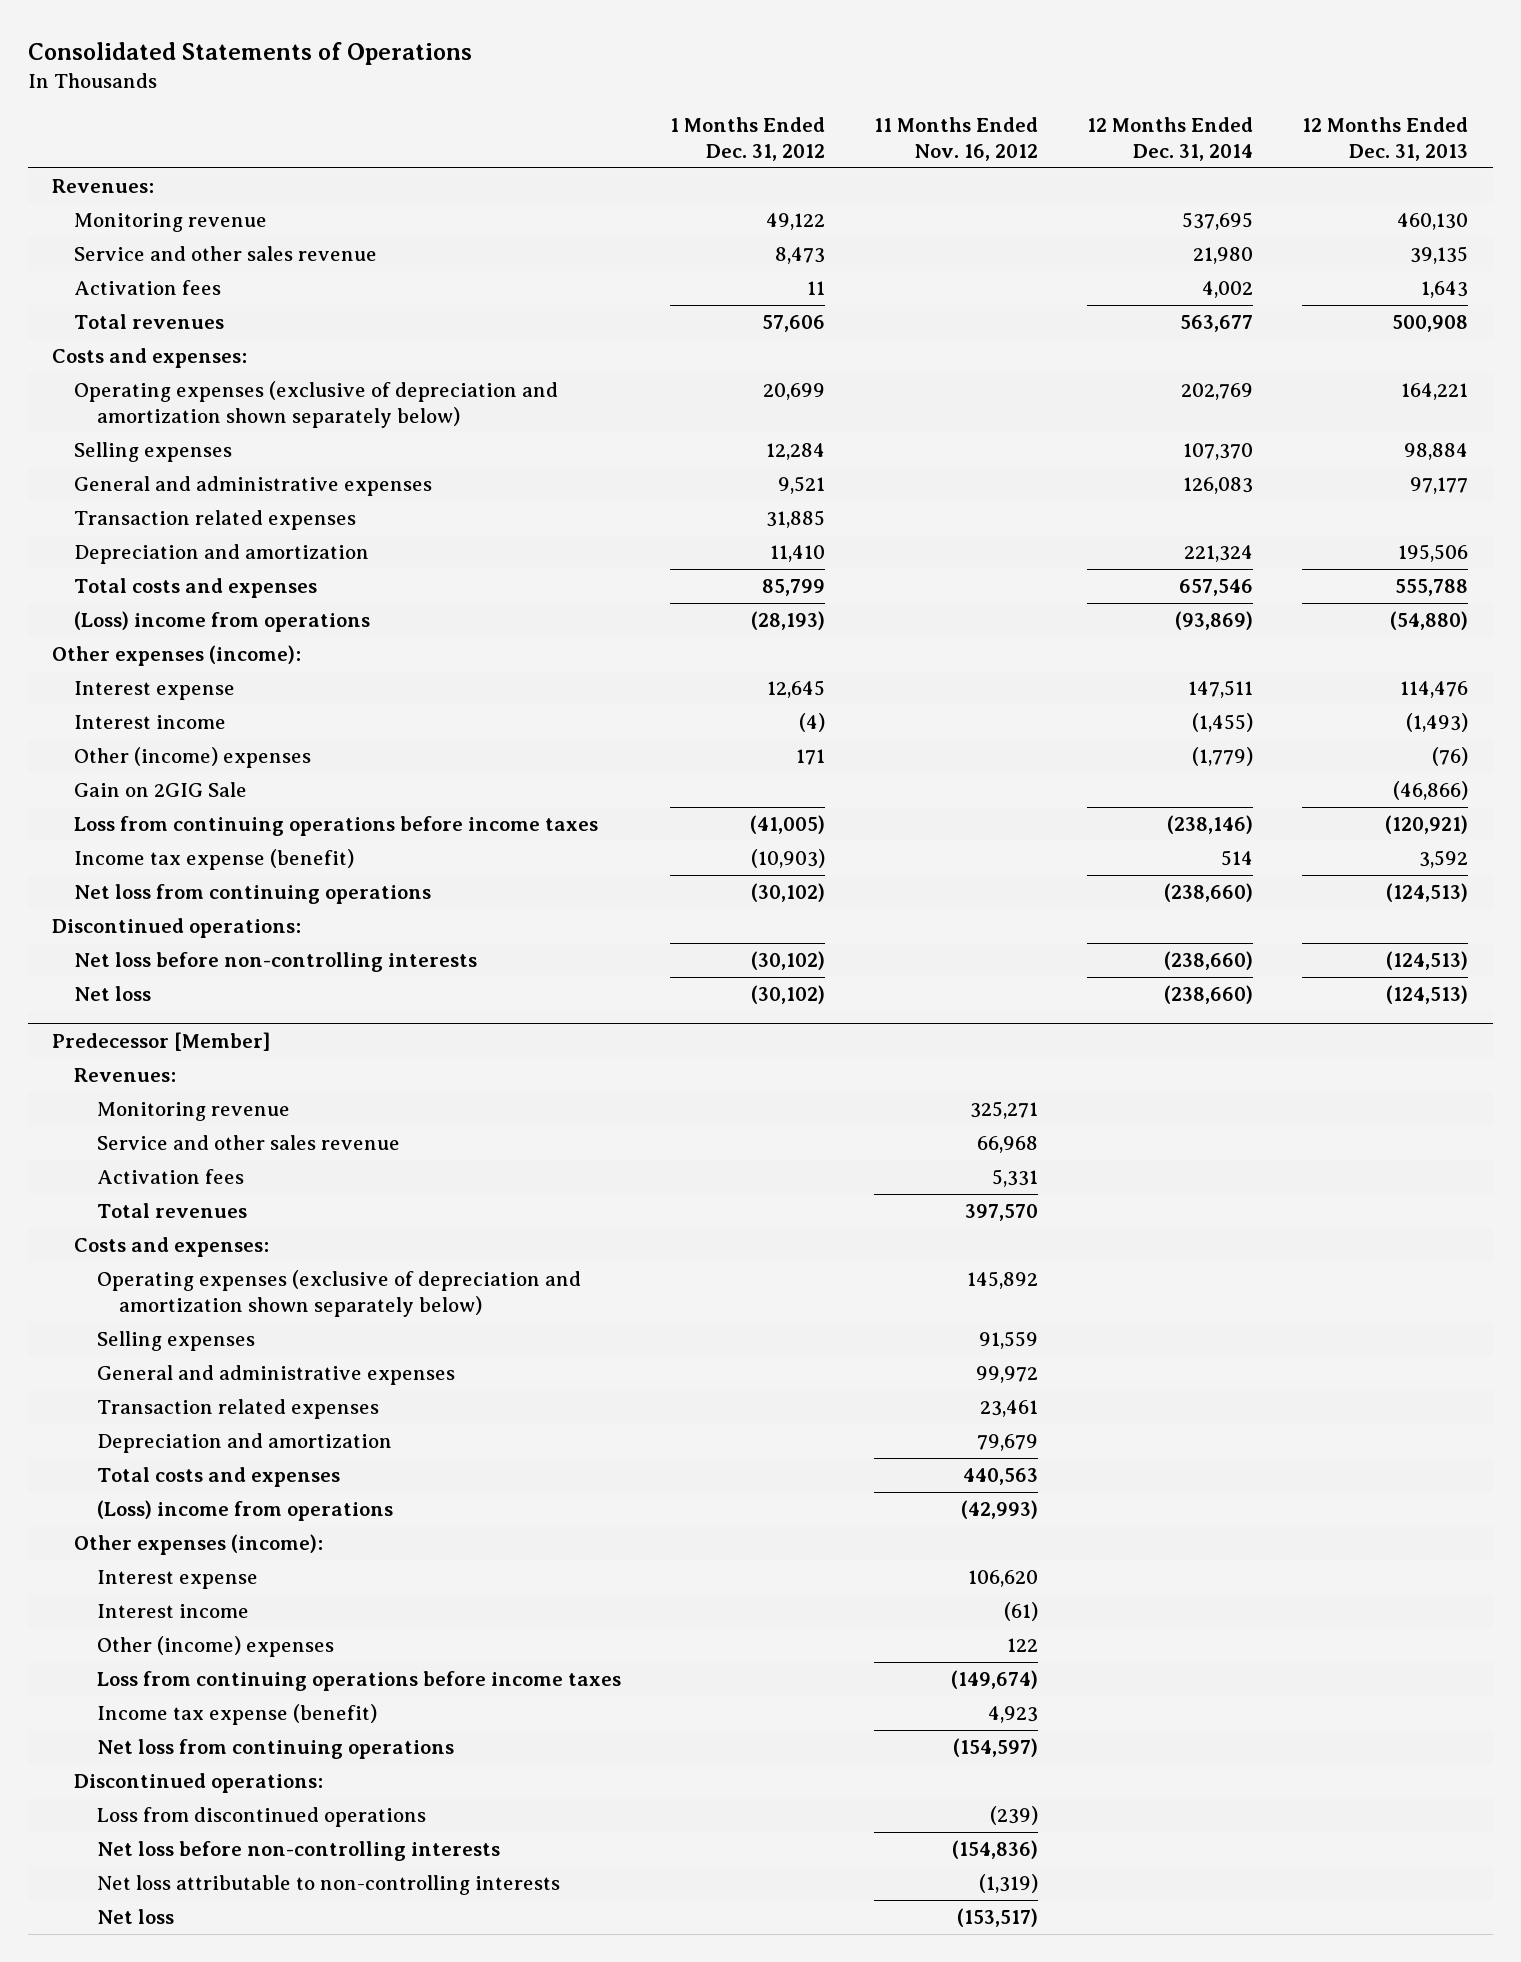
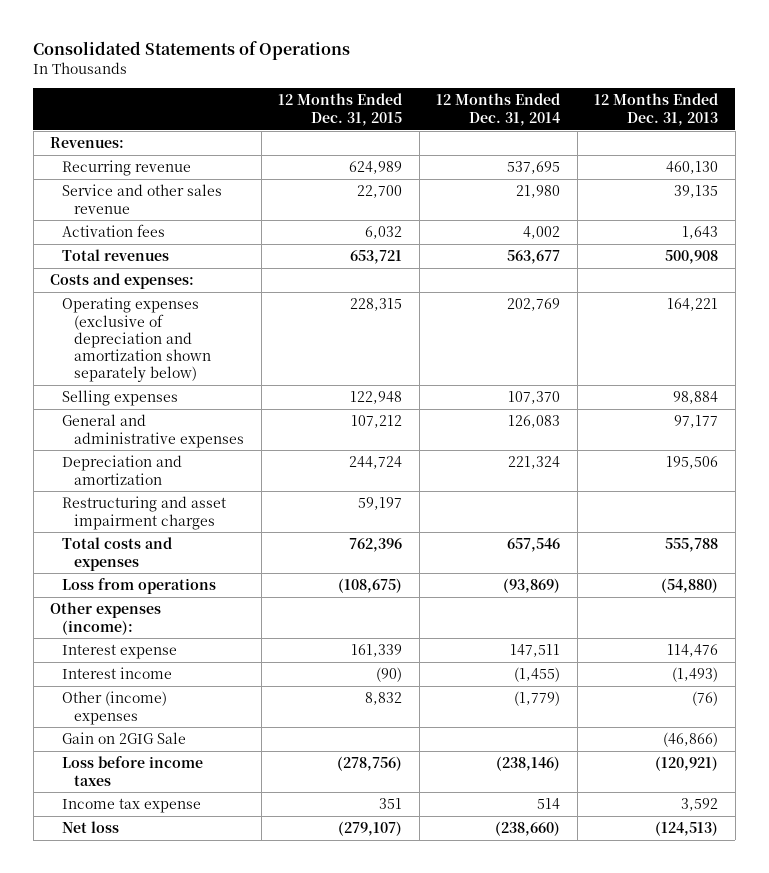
- | 1 Months Ended Dec. 31, 2012 | 11 Months Ended Nov. 16, 2012 | 12 Months Ended Dec. 31, 2014 | 12 Months Ended Dec. 31, 2013
+ | 12 Months Ended Dec. 31, 2015 | 12 Months Ended Dec. 31, 2014 | 12 Months Ended Dec. 31, 2013
- Monitoring revenue | 49,122 | | 537,695 | 460,130
+ Recurring revenue | 624,989 | 537,695 | 460,130
- Transaction related expenses | 31,885 | | |
+ Restructuring and asset impairment charges | 59,197 | |
- (Loss) income from operations | (28,193) | | (93,869) | (54,880)
+ Loss from operations | (108,675) | (93,869) | (54,880)
- Loss from continuing operations before income taxes | (41,005) | | (238,146) | (120,921)
- Income tax expense (benefit) | (10,903) | | 514 | 3,592
- Net loss from continuing operations | (30,102) | | (238,660) | (124,513)
- Discontinued operations:
- Net loss before non-controlling interests | (30,102) | | (238,660) | (124,513)
+ Loss before income taxes | (278,756) | (238,146) | (120,921)
+ Income tax expense | 351 | 514 | 3,592
- Predecessor [Member]
- Revenues:
- Monitoring revenue | | 325,271 | |
- Service and other sales revenue | | 66,968 | |
- Activation fees | | 5,331 | |
- Total revenues | | 397,570 | |
- Costs and expenses:
- Operating expenses (exclusive of depreciation and amortization shown separately below) | | 145,892 | |
- Selling expenses | | 91,559 | |
- General and administrative expenses | | 99,972 | |
- Transaction related expenses | | 23,461 | |
- Depreciation and amortization | | 79,679 | |
- Total costs and expenses | | 440,563 | |
- (Loss) income from operations | | (42,993) | |
- Other expenses (income):
- Interest expense | | 106,620 | |
- Interest income | | (61) | |
- Other (income) expenses | | 122 | |
- Loss from continuing operations before income taxes | | (149,674) | |
- Income tax expense (benefit) | | 4,923 | |
- Net loss from continuing operations | | (154,597) | |
- Discontinued operations:
- Loss from discontinued operations | | (239) | |
- Net loss before non-controlling interests | | (154,836) | |
- Net loss attributable to non-controlling interests | | (1,319) | |
- Net loss | | (153,517) | |

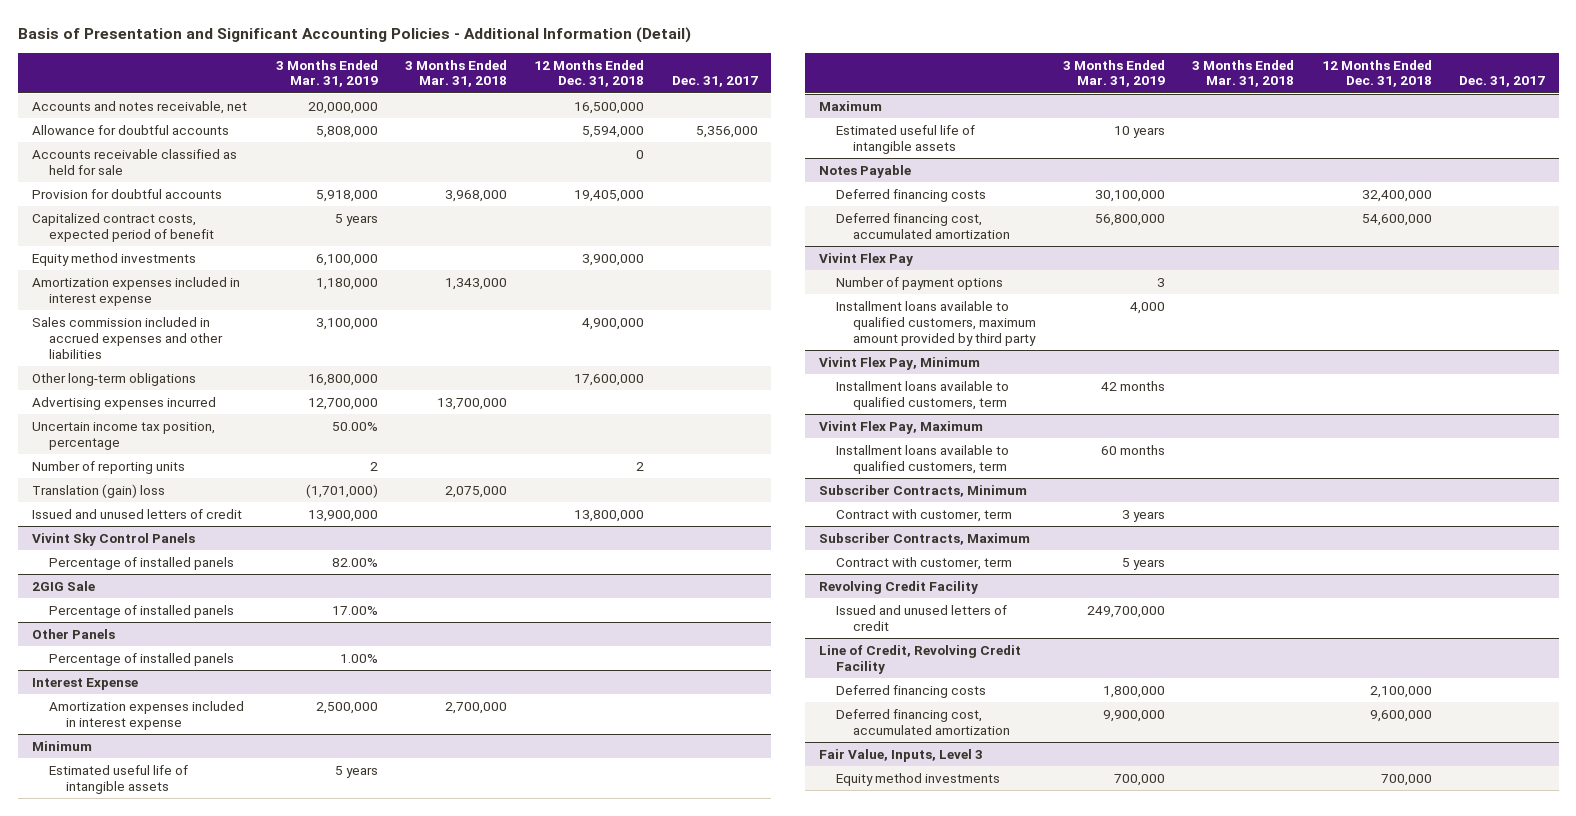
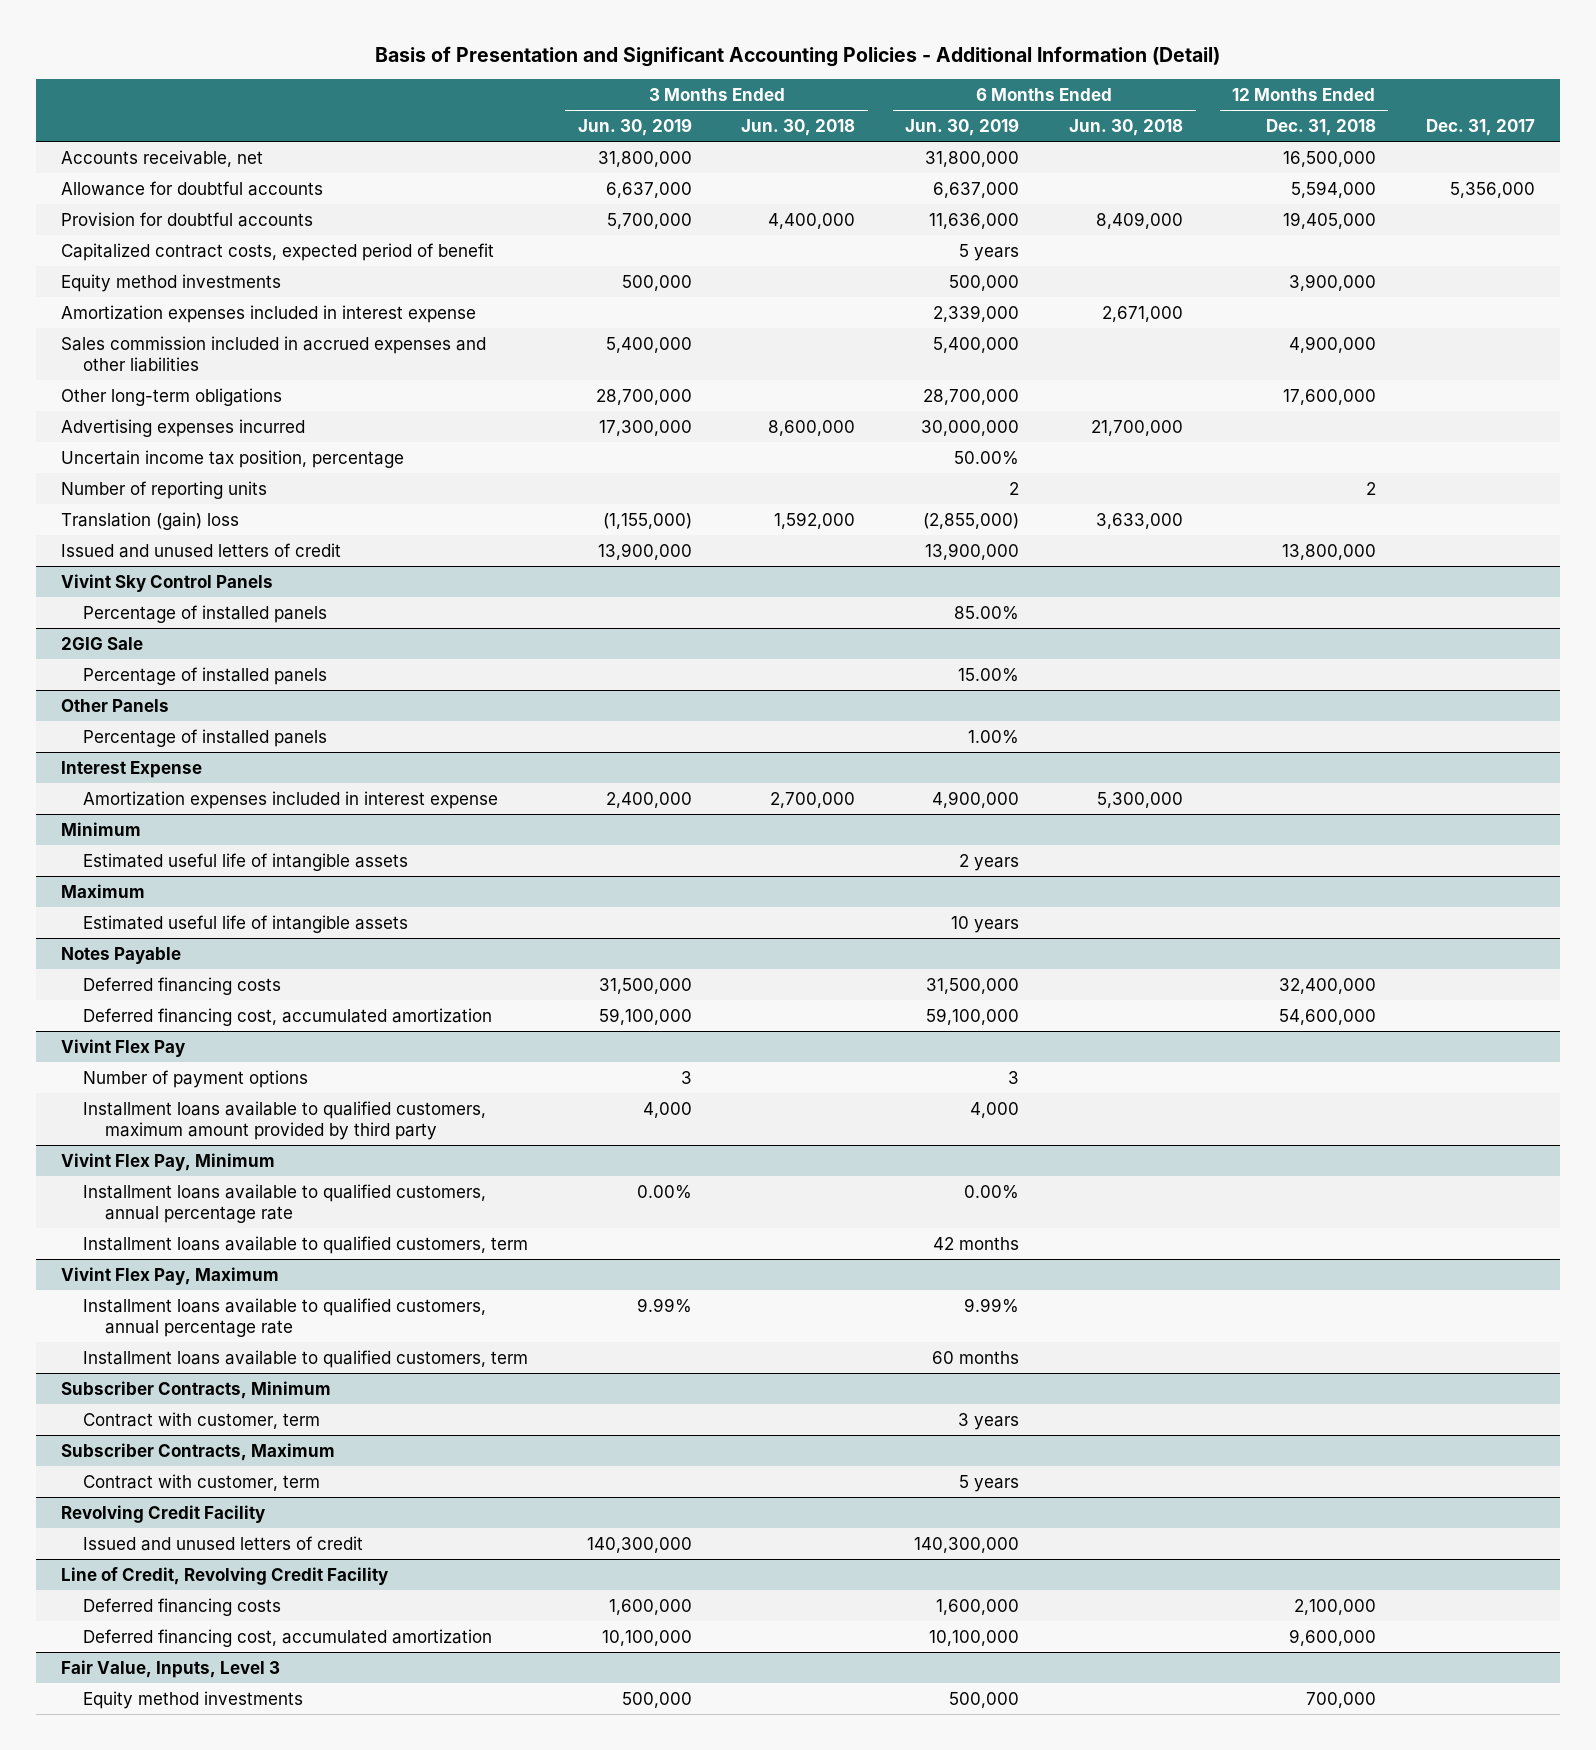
- | 3 Months Ended Mar. 31, 2019 | 3 Months Ended Mar. 31, 2018 | 12 Months Ended Dec. 31, 2018 | Dec. 31, 2017
+ | 3 Months Ended Jun. 30, 2019 | 3 Months Ended Jun. 30, 2018 | 6 Months Ended Jun. 30, 2019 | 6 Months Ended Jun. 30, 2018 | 12 Months Ended Dec. 31, 2018 | Dec. 31, 2017
- Accounts and notes receivable, net | 20,000,000 | | 16,500,000 |
+ Accounts receivable, net | 31,800,000 | | 31,800,000 | | 16,500,000 |
- Accounts receivable classified as held for sale | | | 0 |
@ Vivint Flex Pay, Minimum
+ Installment loans available to qualified customers, annual percentage rate | 0.00% | | 0.00% | | |
@ Vivint Flex Pay, Maximum
+ Installment loans available to qualified customers, annual percentage rate | 9.99% | | 9.99% | | |

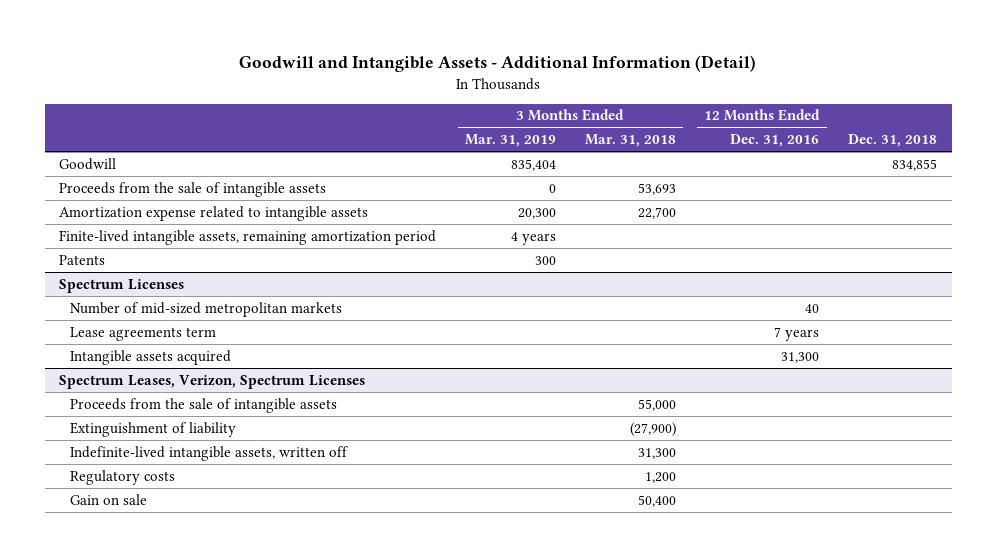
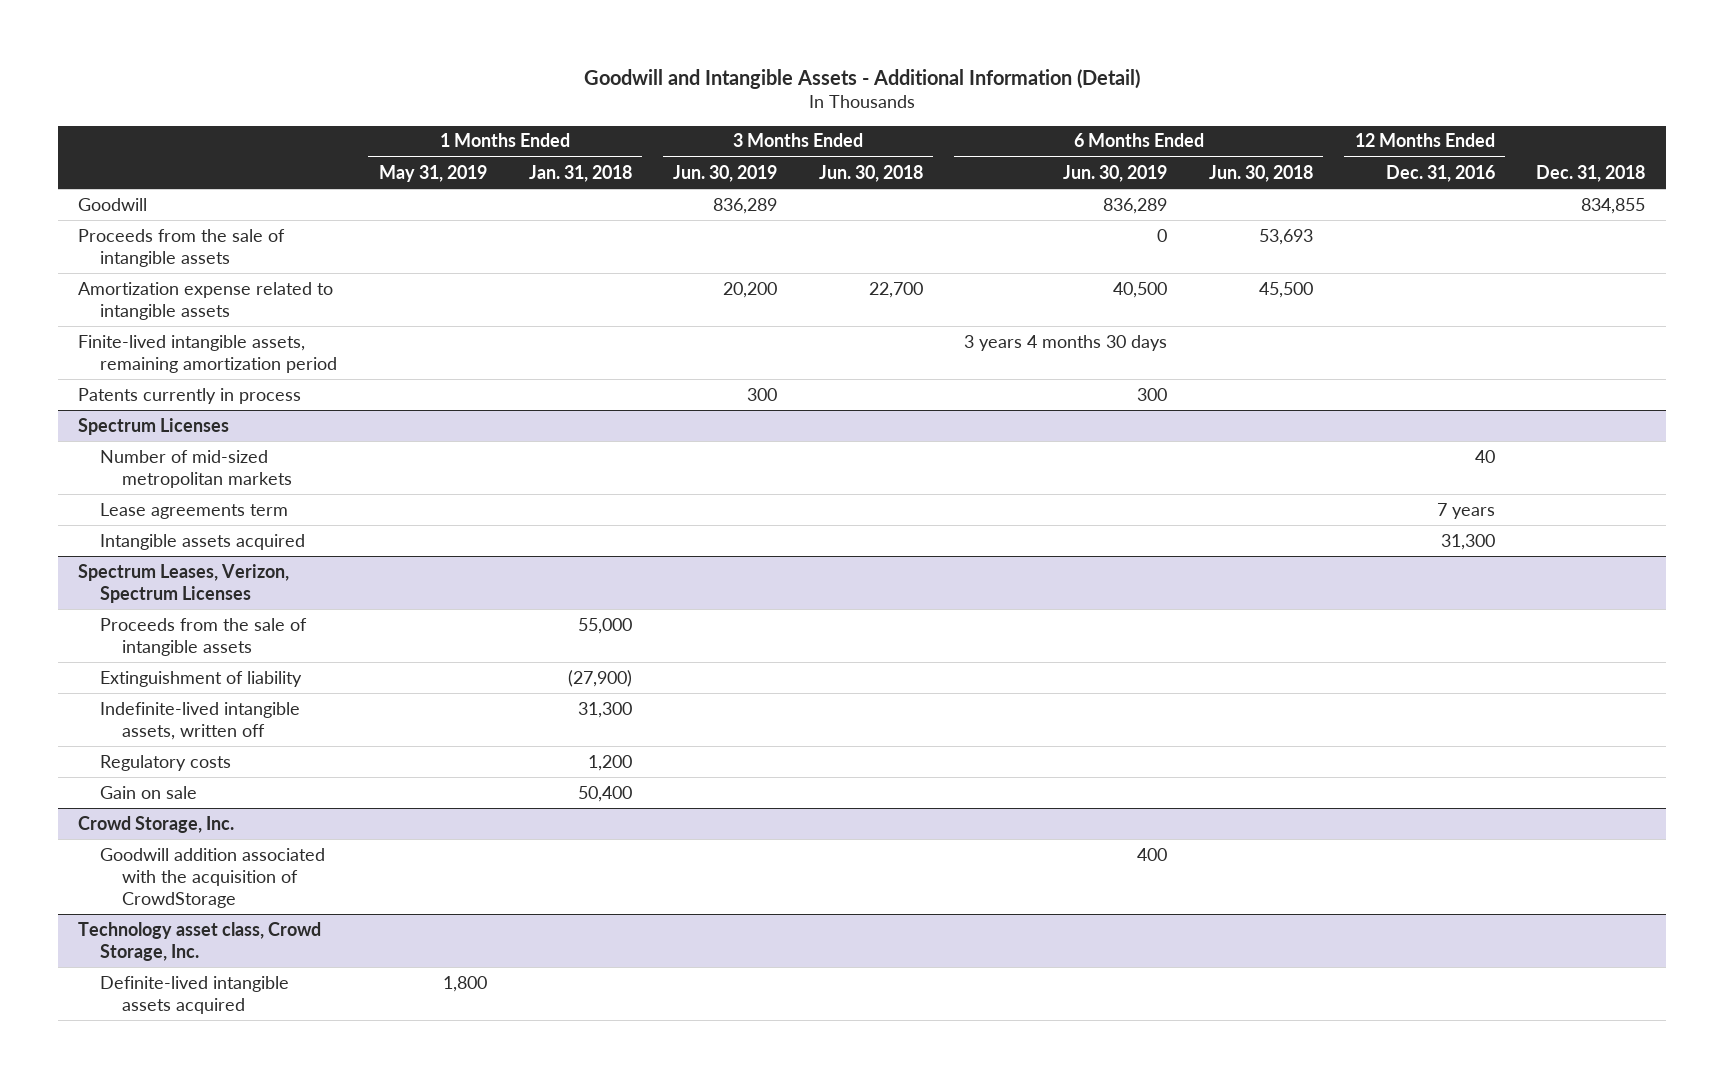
- | 3 Months Ended Mar. 31, 2019 | 3 Months Ended Mar. 31, 2018 | 12 Months Ended Dec. 31, 2016 | Dec. 31, 2018
+ | 1 Months Ended May 31, 2019 | 1 Months Ended Jan. 31, 2018 | 3 Months Ended Jun. 30, 2019 | 3 Months Ended Jun. 30, 2018 | 6 Months Ended Jun. 30, 2019 | 6 Months Ended Jun. 30, 2018 | 12 Months Ended Dec. 31, 2016 | Dec. 31, 2018
- Patents | 300 | | |
+ Patents currently in process | | | 300 | | 300 | | |
+ Crowd Storage, Inc.
+ Goodwill addition associated with the acquisition of CrowdStorage | | | | | 400 | | |
+ Technology asset class, Crowd Storage, Inc.
+ Definite-lived intangible assets acquired | 1,800 | | | | | | |

